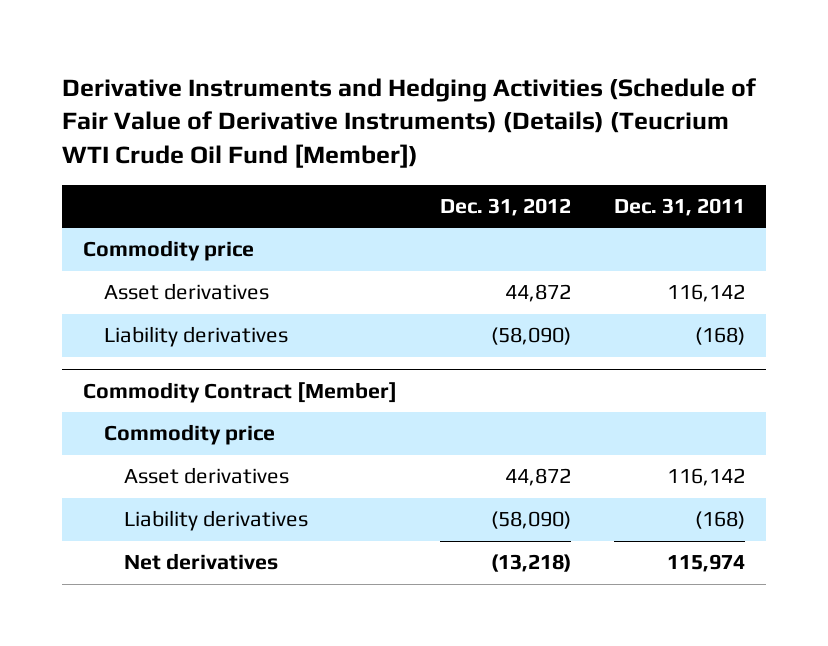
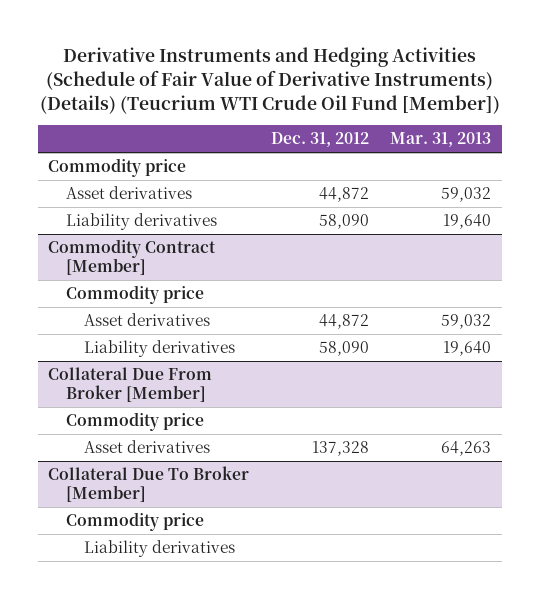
- | Dec. 31, 2012 | Dec. 31, 2011
+ | Dec. 31, 2012 | Mar. 31, 2013
- Liability derivatives | (58,090) | (168)
+ Liability derivatives | 58,090 | 19,640
@ Commodity Contract [Member]
- Liability derivatives | (58,090) | (168)
- Net derivatives | (13,218) | 115,974
+ Liability derivatives | 58,090 | 19,640
+ Collateral Due From Broker [Member]
+ Commodity price
+ Asset derivatives | 137,328 | 64,263
+ Collateral Due To Broker [Member]
+ Commodity price
+ Liability derivatives

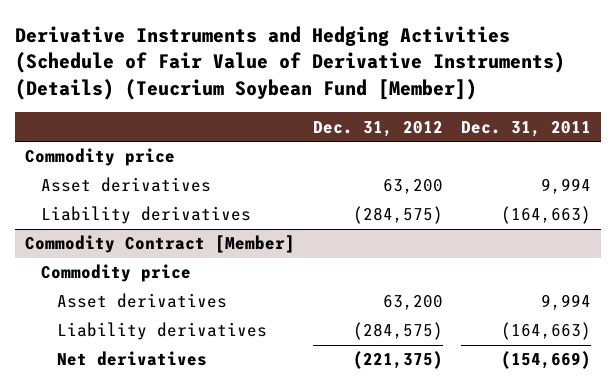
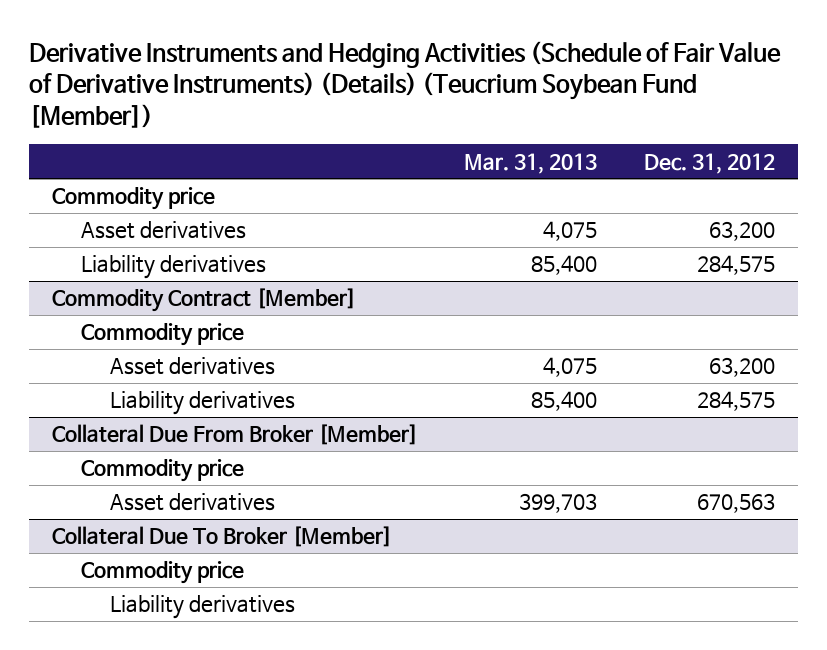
- | Dec. 31, 2012 | Dec. 31, 2011
+ | Mar. 31, 2013 | Dec. 31, 2012
- Liability derivatives | (284,575) | (164,663)
+ Liability derivatives | 85,400 | 284,575
@ Commodity Contract [Member]
- Liability derivatives | (284,575) | (164,663)
- Net derivatives | (221,375) | (154,669)
+ Liability derivatives | 85,400 | 284,575
+ Collateral Due From Broker [Member]
+ Commodity price
+ Asset derivatives | 399,703 | 670,563
+ Collateral Due To Broker [Member]
+ Commodity price
+ Liability derivatives

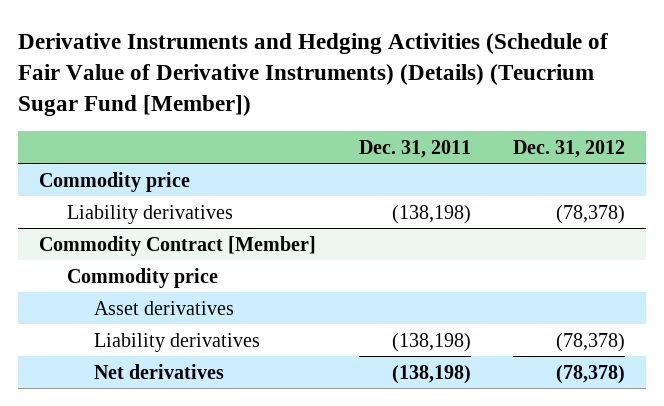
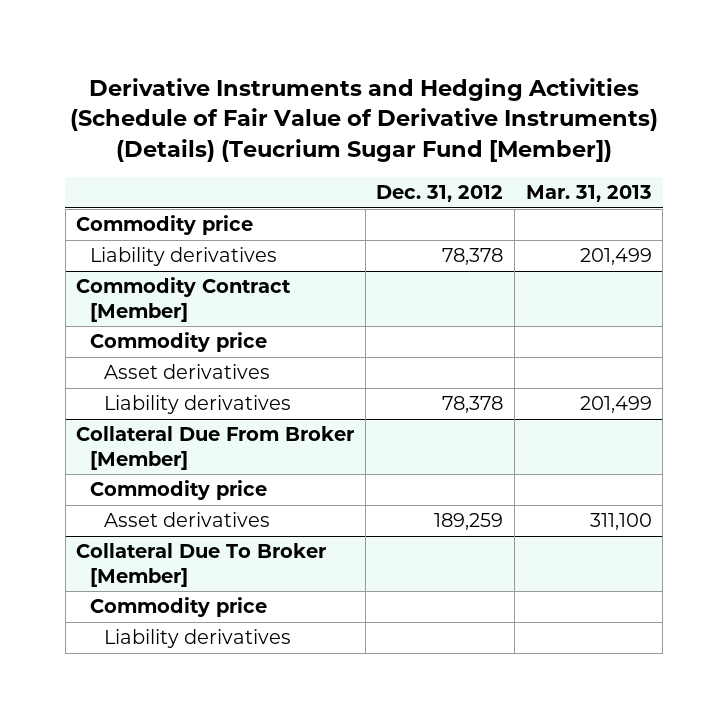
- | Dec. 31, 2011 | Dec. 31, 2012
+ | Dec. 31, 2012 | Mar. 31, 2013
- Liability derivatives | (138,198) | (78,378)
+ Liability derivatives | 78,378 | 201,499
@ Commodity Contract [Member]
- Liability derivatives | (138,198) | (78,378)
- Net derivatives | (138,198) | (78,378)
+ Liability derivatives | 78,378 | 201,499
+ Collateral Due From Broker [Member]
+ Commodity price
+ Asset derivatives | 189,259 | 311,100
+ Collateral Due To Broker [Member]
+ Commodity price
+ Liability derivatives

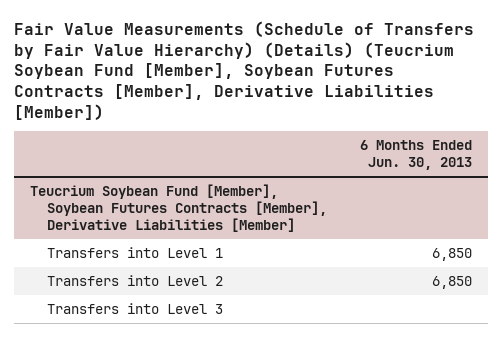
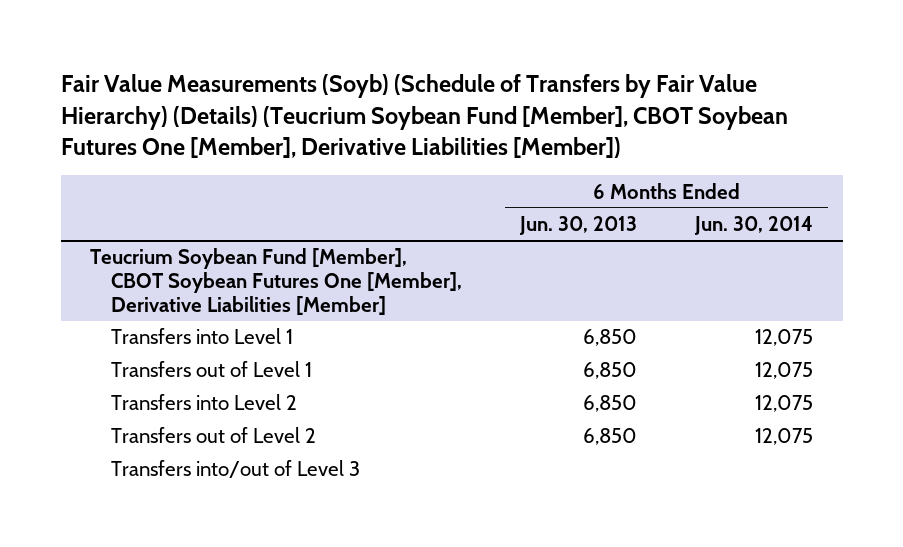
- Fair Value Measurements (Schedule of Transfers by Fair Value Hierarchy) (Details) (Teucrium Soybean Fund [Member], Soybean Futures Contracts [Member], Derivative Liabilities [Member])
+ Fair Value Measurements (Soyb) (Schedule of Transfers by Fair Value Hierarchy) (Details) (Teucrium Soybean Fund [Member], CBOT Soybean Futures One [Member], Derivative Liabilities [Member])
- | 6 Months Ended Jun. 30, 2013
+ | 6 Months Ended Jun. 30, 2013 | 6 Months Ended Jun. 30, 2014
- Teucrium Soybean Fund [Member], Soybean Futures Contracts [Member], Derivative Liabilities [Member]
+ Teucrium Soybean Fund [Member], CBOT Soybean Futures One [Member], Derivative Liabilities [Member]
+ Transfers out of Level 1 | 6,850 | 12,075
- Transfers into Level 3
+ Transfers out of Level 2 | 6,850 | 12,075
+ Transfers into/out of Level 3

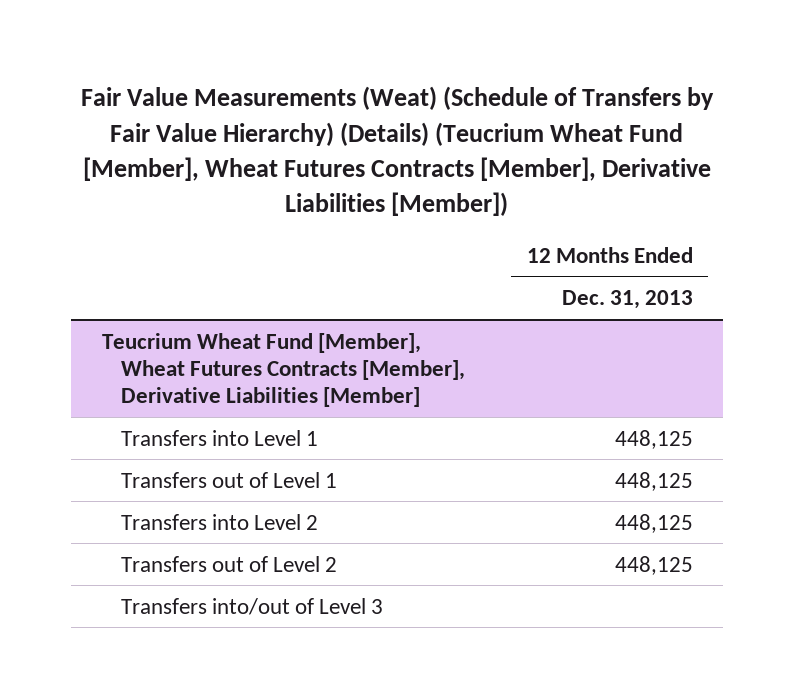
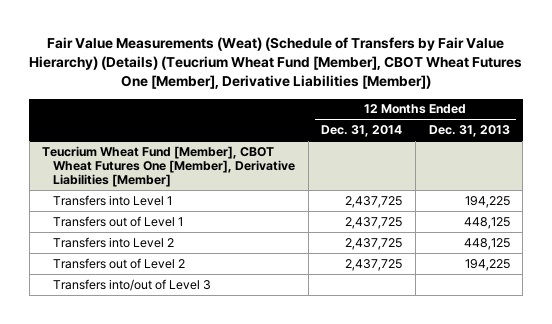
- Fair Value Measurements (Weat) (Schedule of Transfers by Fair Value Hierarchy) (Details) (Teucrium Wheat Fund [Member], Wheat Futures Contracts [Member], Derivative Liabilities [Member])
+ Fair Value Measurements (Weat) (Schedule of Transfers by Fair Value Hierarchy) (Details) (Teucrium Wheat Fund [Member], CBOT Wheat Futures One [Member], Derivative Liabilities [Member])
- | 12 Months Ended Dec. 31, 2013
+ | 12 Months Ended Dec. 31, 2014 | 12 Months Ended Dec. 31, 2013
- Teucrium Wheat Fund [Member], Wheat Futures Contracts [Member], Derivative Liabilities [Member]
- Transfers into Level 1 | 448,125
+ Teucrium Wheat Fund [Member], CBOT Wheat Futures One [Member], Derivative Liabilities [Member]
+ Transfers into Level 1 | 2,437,725 | 194,225
- Transfers out of Level 2 | 448,125
+ Transfers out of Level 2 | 2,437,725 | 194,225

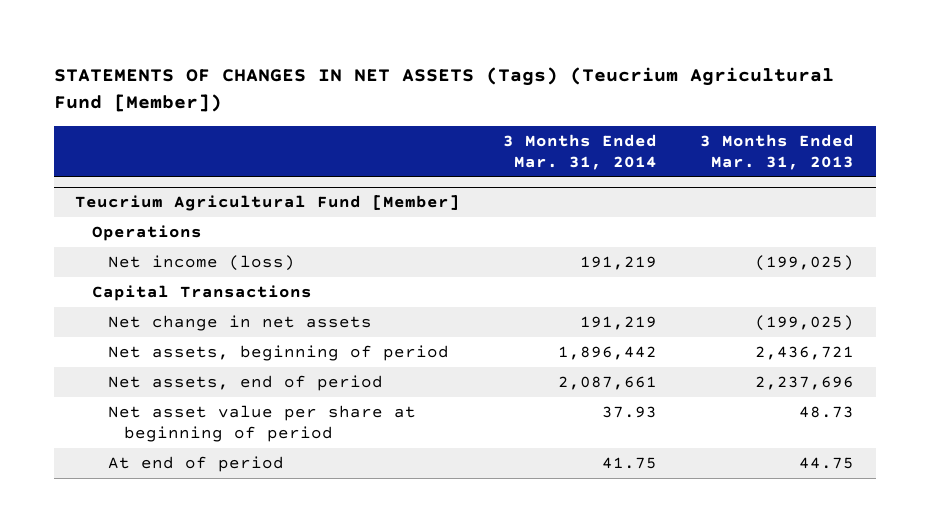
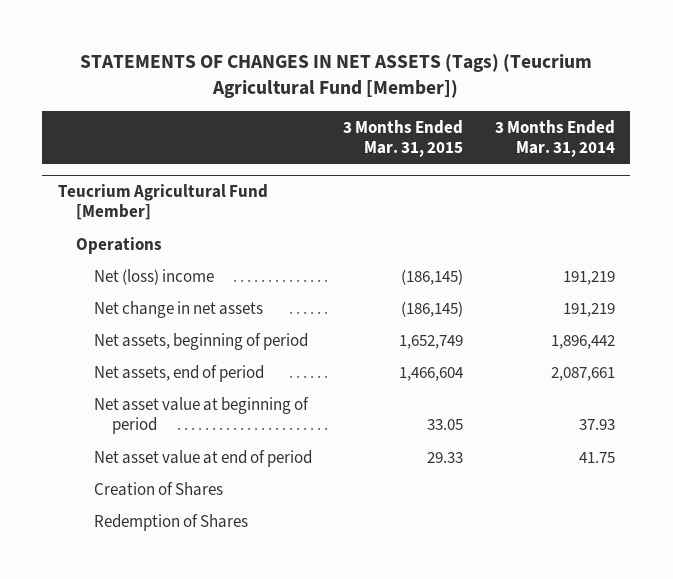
- | 3 Months Ended Mar. 31, 2014 | 3 Months Ended Mar. 31, 2013
+ | 3 Months Ended Mar. 31, 2015 | 3 Months Ended Mar. 31, 2014
@ Teucrium Agricultural Fund [Member]
- Net income (loss) | 191,219 | (199,025)
- Capital Transactions
+ Net (loss) income | (186,145) | 191,219
- Net asset value per share at beginning of period | 37.93 | 48.73
- At end of period | 41.75 | 44.75
+ Net asset value at beginning of period | 33.05 | 37.93
+ Net asset value at end of period | 29.33 | 41.75
+ Creation of Shares
+ Redemption of Shares

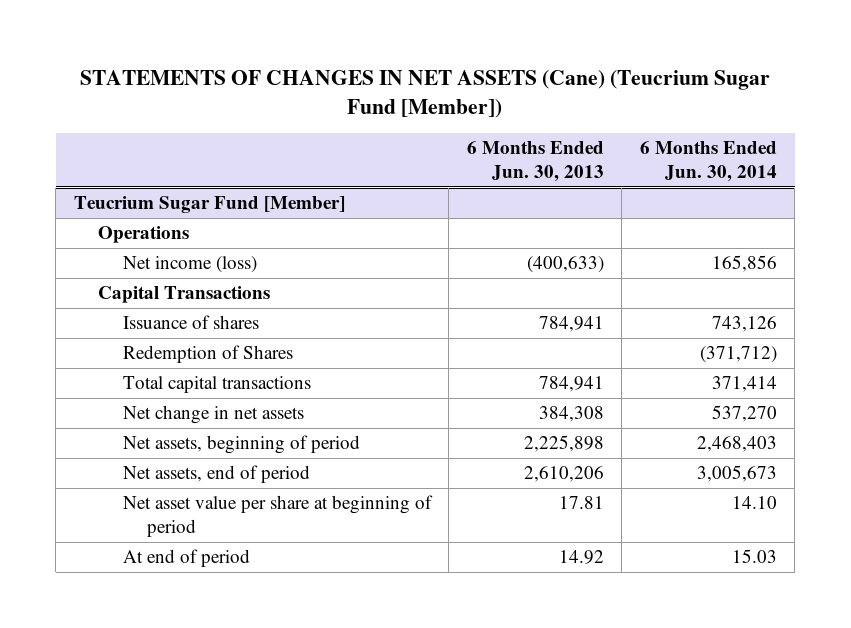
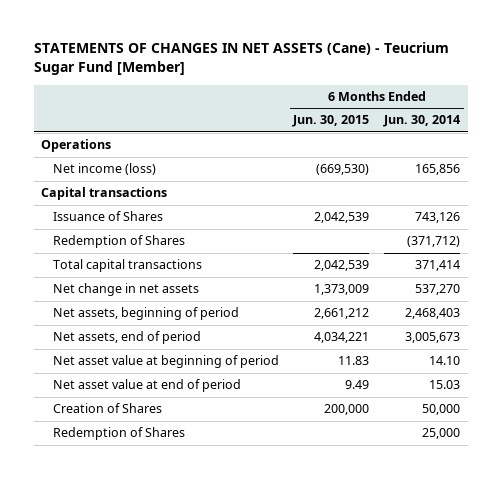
- STATEMENTS OF CHANGES IN NET ASSETS (Cane) (Teucrium Sugar Fund [Member])
+ STATEMENTS OF CHANGES IN NET ASSETS (Cane) - Teucrium Sugar Fund [Member]
- | 6 Months Ended Jun. 30, 2013 | 6 Months Ended Jun. 30, 2014
+ | 6 Months Ended Jun. 30, 2015 | 6 Months Ended Jun. 30, 2014
- Teucrium Sugar Fund [Member]
- Capital Transactions
- Issuance of shares | 784,941 | 743,126
+ Capital transactions
+ Issuance of Shares | 2,042,539 | 743,126
- Net asset value per share at beginning of period | 17.81 | 14.10
- At end of period | 14.92 | 15.03
+ Net asset value at beginning of period | 11.83 | 14.10
+ Net asset value at end of period | 9.49 | 15.03
+ Creation of Shares | 200,000 | 50,000
+ Redemption of Shares | | 25,000

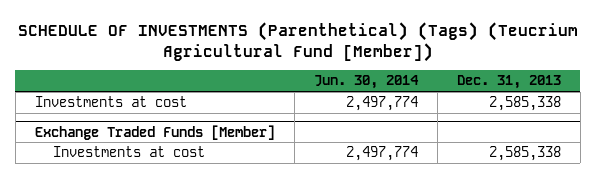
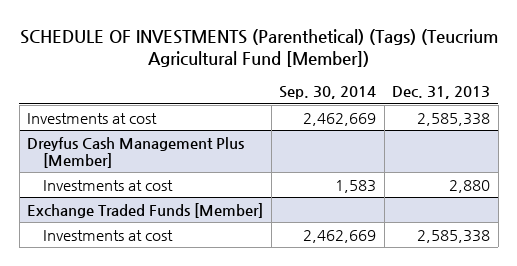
- | Jun. 30, 2014 | Dec. 31, 2013
+ | Sep. 30, 2014 | Dec. 31, 2013
+ Dreyfus Cash Management Plus [Member]
+ Investments at cost | 1,583 | 2,880

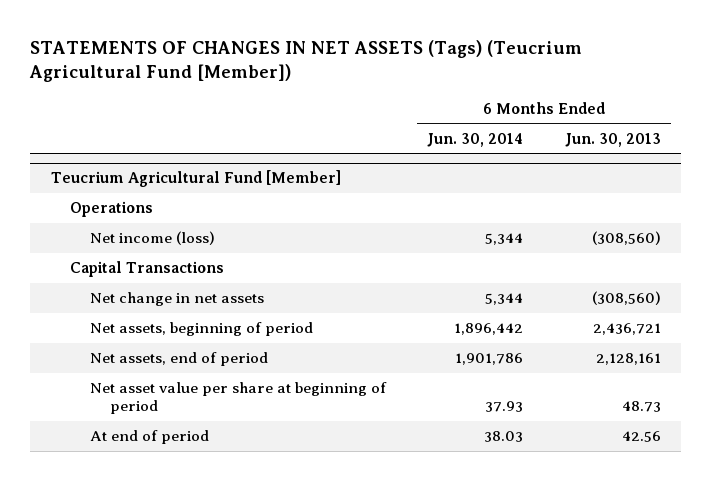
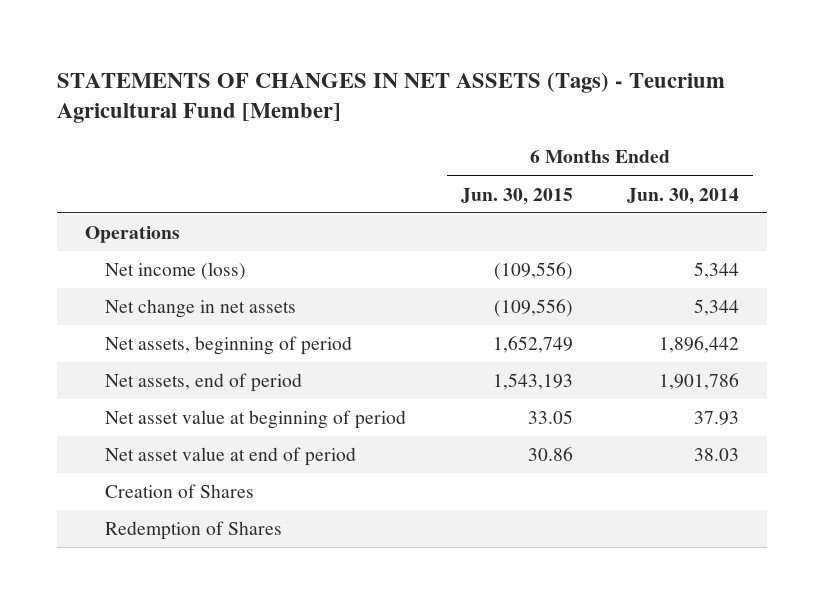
- STATEMENTS OF CHANGES IN NET ASSETS (Tags) (Teucrium Agricultural Fund [Member])
+ STATEMENTS OF CHANGES IN NET ASSETS (Tags) - Teucrium Agricultural Fund [Member]
- | 6 Months Ended Jun. 30, 2014 | 6 Months Ended Jun. 30, 2013
+ | 6 Months Ended Jun. 30, 2015 | 6 Months Ended Jun. 30, 2014
- Teucrium Agricultural Fund [Member]
- Capital Transactions
- Net asset value per share at beginning of period | 37.93 | 48.73
- At end of period | 38.03 | 42.56
+ Net asset value at beginning of period | 33.05 | 37.93
+ Net asset value at end of period | 30.86 | 38.03
+ Creation of Shares
+ Redemption of Shares

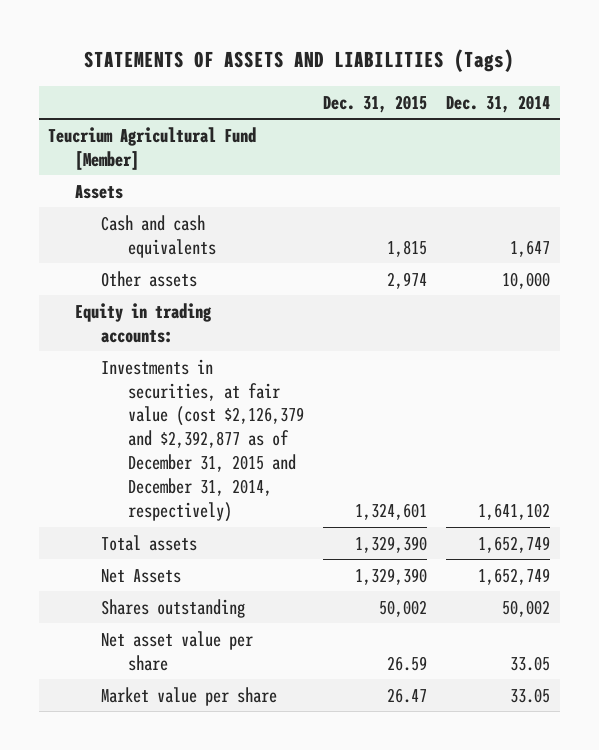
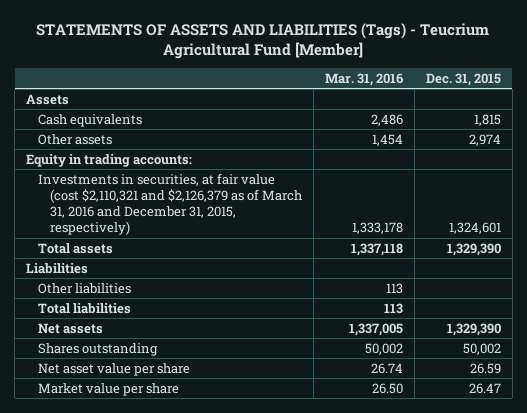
- STATEMENTS OF ASSETS AND LIABILITIES (Tags)
+ STATEMENTS OF ASSETS AND LIABILITIES (Tags) - Teucrium Agricultural Fund [Member]
- | Dec. 31, 2015 | Dec. 31, 2014
+ | Mar. 31, 2016 | Dec. 31, 2015
- Teucrium Agricultural Fund [Member]
- Cash and cash equivalents | 1,815 | 1,647
+ Cash equivalents | 2,486 | 1,815
- Investments in securities, at fair value (cost $2,126,379 and $2,392,877 as of December 31, 2015 and December 31, 2014, respectively) | 1,324,601 | 1,641,102
+ Investments in securities, at fair value (cost $2,110,321 and $2,126,379 as of March 31, 2016 and December 31, 2015, respectively) | 1,333,178 | 1,324,601
- Net Assets | 1,329,390 | 1,652,749
+ Liabilities
+ Other liabilities | 113 |
+ Total liabilities | 113 |
+ Net assets | 1,337,005 | 1,329,390

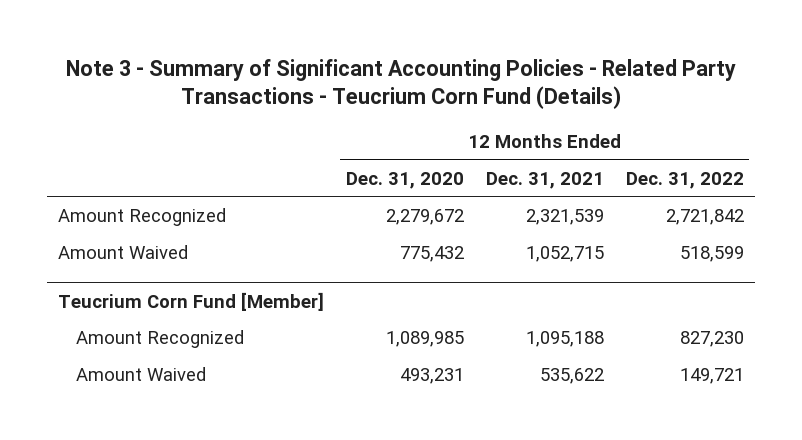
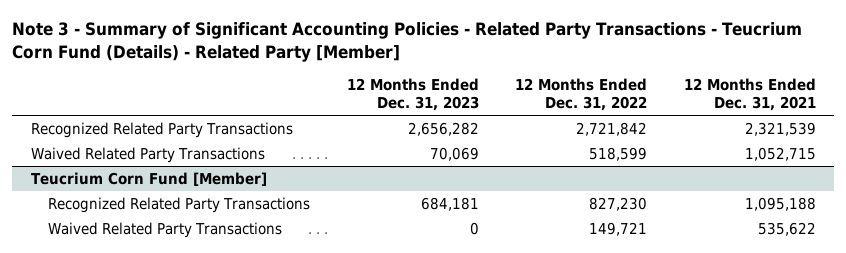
- Note 3 - Summary of Significant Accounting Policies - Related Party Transactions - Teucrium Corn Fund (Details)
+ Note 3 - Summary of Significant Accounting Policies - Related Party Transactions - Teucrium Corn Fund (Details) - Related Party [Member]
- | 12 Months Ended Dec. 31, 2020 | 12 Months Ended Dec. 31, 2021 | 12 Months Ended Dec. 31, 2022
+ | 12 Months Ended Dec. 31, 2023 | 12 Months Ended Dec. 31, 2022 | 12 Months Ended Dec. 31, 2021
- Amount Recognized | 2,279,672 | 2,321,539 | 2,721,842
- Amount Waived | 775,432 | 1,052,715 | 518,599
+ Recognized Related Party Transactions | 2,656,282 | 2,721,842 | 2,321,539
+ Waived Related Party Transactions | 70,069 | 518,599 | 1,052,715
@ Teucrium Corn Fund [Member]
- Amount Recognized | 1,089,985 | 1,095,188 | 827,230
- Amount Waived | 493,231 | 535,622 | 149,721
+ Recognized Related Party Transactions | 684,181 | 827,230 | 1,095,188
+ Waived Related Party Transactions | 0 | 149,721 | 535,622

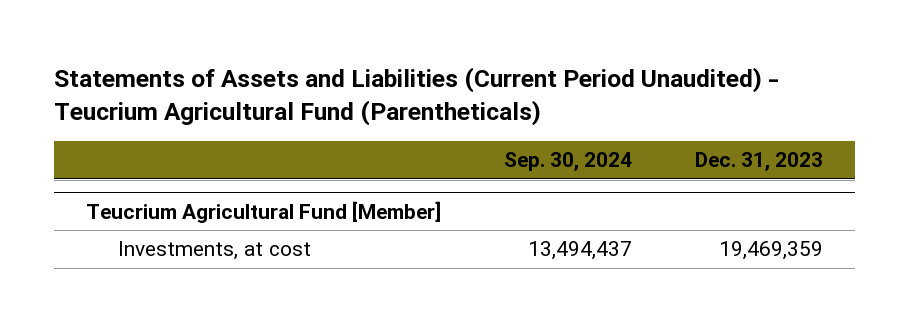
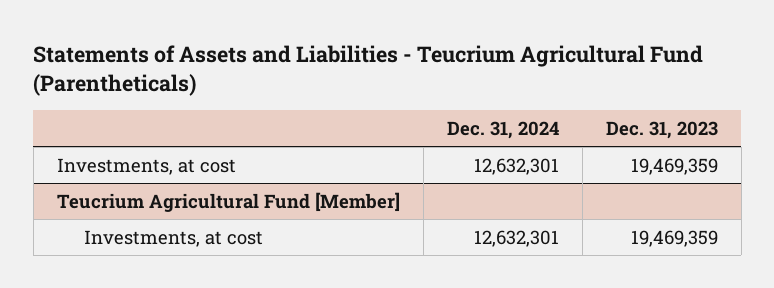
- Statements of Assets and Liabilities (Current Period Unaudited) - Teucrium Agricultural Fund (Parentheticals)
+ Statements of Assets and Liabilities - Teucrium Agricultural Fund (Parentheticals)
- | Sep. 30, 2024 | Dec. 31, 2023
+ | Dec. 31, 2024 | Dec. 31, 2023
+ Investments, at cost | 12,632,301 | 19,469,359

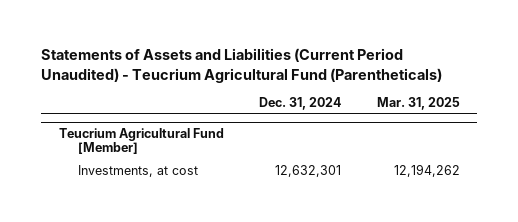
- Statements of Assets and Liabilities - Teucrium Agricultural Fund (Parentheticals)
+ Statements of Assets and Liabilities (Current Period Unaudited) - Teucrium Agricultural Fund (Parentheticals)
- | Dec. 31, 2024 | Dec. 31, 2023
+ | Dec. 31, 2024 | Mar. 31, 2025
- Investments, at cost | 12,632,301 | 19,469,359

